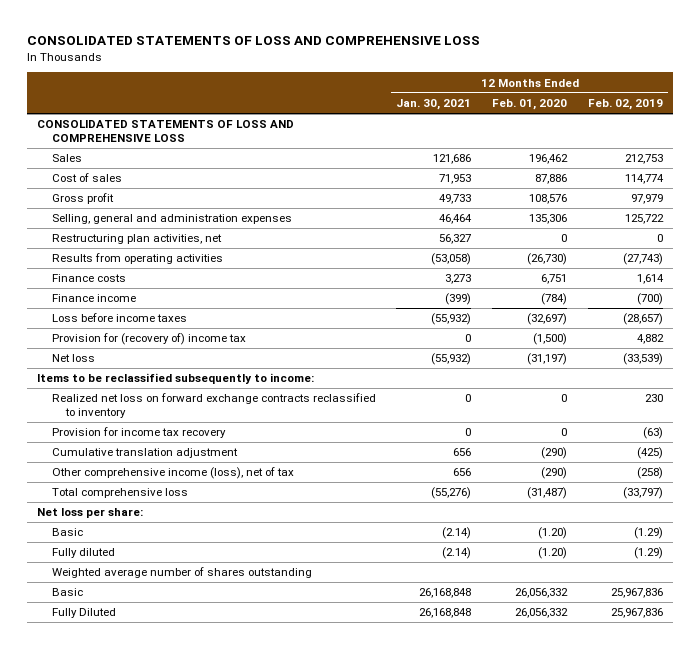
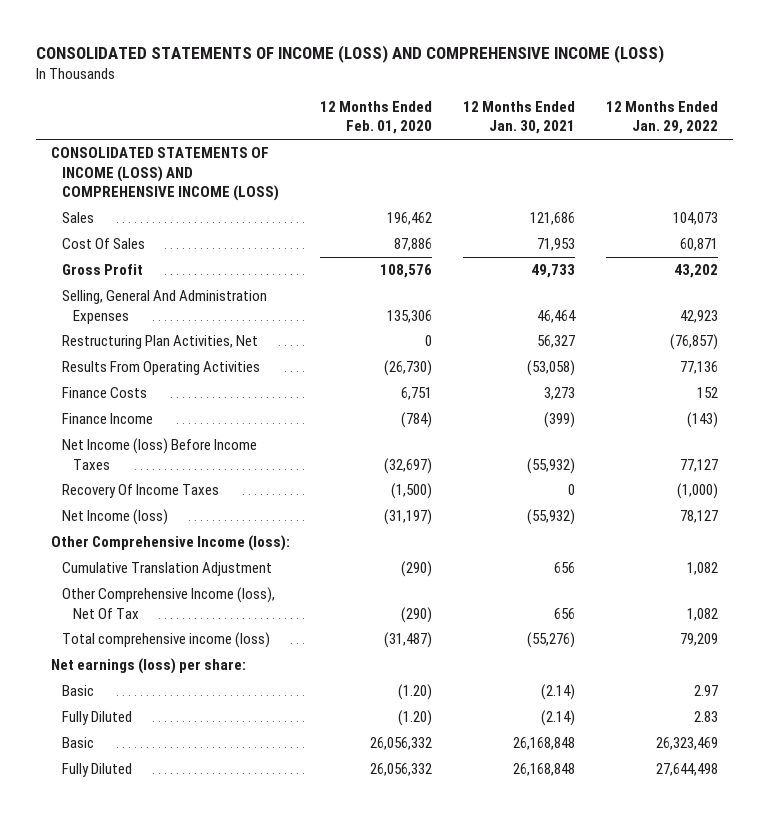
- CONSOLIDATED STATEMENTS OF LOSS AND COMPREHENSIVE LOSS
+ CONSOLIDATED STATEMENTS OF INCOME (LOSS) AND COMPREHENSIVE INCOME (LOSS)
- | 12 Months Ended Jan. 30, 2021 | 12 Months Ended Feb. 01, 2020 | 12 Months Ended Feb. 02, 2019
+ | 12 Months Ended Feb. 01, 2020 | 12 Months Ended Jan. 30, 2021 | 12 Months Ended Jan. 29, 2022
- CONSOLIDATED STATEMENTS OF LOSS AND COMPREHENSIVE LOSS
+ CONSOLIDATED STATEMENTS OF INCOME (LOSS) AND COMPREHENSIVE INCOME (LOSS)
- Cost of sales | 71,953 | 87,886 | 114,774
- Gross profit | 49,733 | 108,576 | 97,979
- Selling, general and administration expenses | 46,464 | 135,306 | 125,722
- Restructuring plan activities, net | 56,327 | 0 | 0
- Results from operating activities | (53,058) | (26,730) | (27,743)
- Finance costs | 3,273 | 6,751 | 1,614
- Finance income | (399) | (784) | (700)
- Loss before income taxes | (55,932) | (32,697) | (28,657)
- Provision for (recovery of) income tax | 0 | (1,500) | 4,882
- Net loss | (55,932) | (31,197) | (33,539)
- Items to be reclassified subsequently to income:
- Realized net loss on forward exchange contracts reclassified to inventory | 0 | 0 | 230
- Provision for income tax recovery | 0 | 0 | (63)
- Cumulative translation adjustment | 656 | (290) | (425)
- Other comprehensive income (loss), net of tax | 656 | (290) | (258)
- Total comprehensive loss | (55,276) | (31,487) | (33,797)
- Net loss per share:
+ Cost Of Sales | 87,886 | 71,953 | 60,871
+ Gross Profit | 108,576 | 49,733 | 43,202
+ Selling, General And Administration Expenses | 135,306 | 46,464 | 42,923
+ Restructuring Plan Activities, Net | 0 | 56,327 | (76,857)
+ Results From Operating Activities | (26,730) | (53,058) | 77,136
+ Finance Costs | 6,751 | 3,273 | 152
+ Finance Income | (784) | (399) | (143)
+ Net Income (loss) Before Income Taxes | (32,697) | (55,932) | 77,127
+ Recovery Of Income Taxes | (1,500) | 0 | (1,000)
+ Net Income (loss) | (31,197) | (55,932) | 78,127
+ Other Comprehensive Income (loss):
+ Cumulative Translation Adjustment | (290) | 656 | 1,082
+ Other Comprehensive Income (loss), Net Of Tax | (290) | 656 | 1,082
+ Total comprehensive income (loss) | (31,487) | (55,276) | 79,209
+ Net earnings (loss) per share:
- Fully diluted | (2.14) | (1.20) | (1.29)
- Weighted average number of shares outstanding
+ Fully Diluted | (1.20) | (2.14) | 2.83

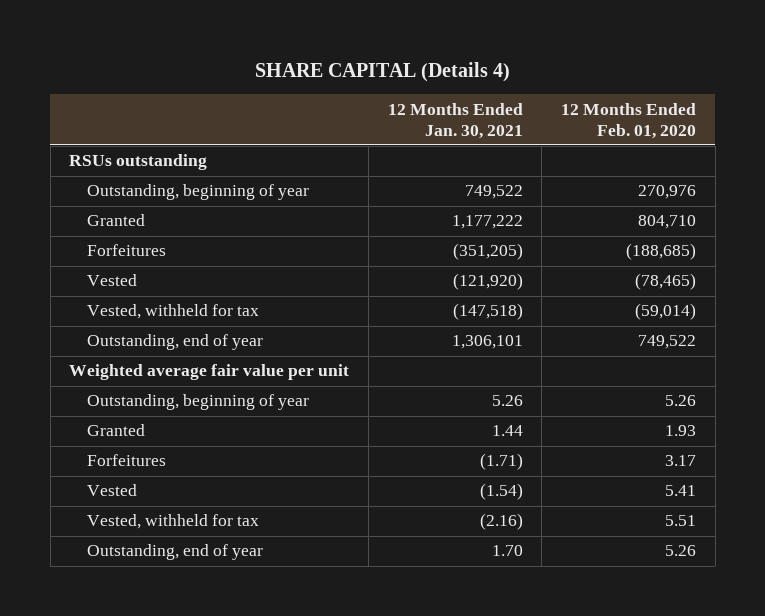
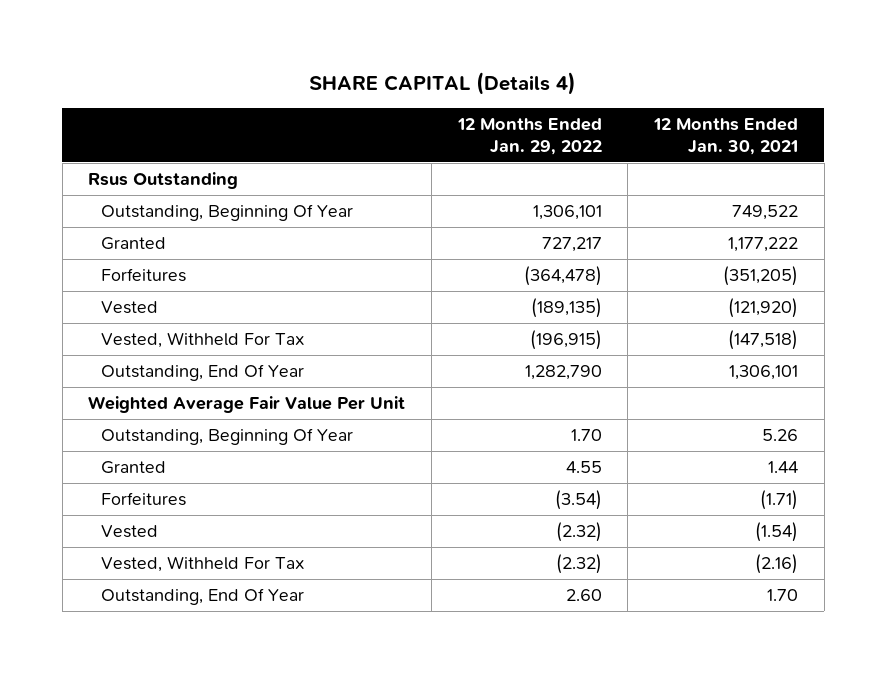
- | 12 Months Ended Jan. 30, 2021 | 12 Months Ended Feb. 01, 2020
+ | 12 Months Ended Jan. 29, 2022 | 12 Months Ended Jan. 30, 2021
- RSUs outstanding
- Outstanding, beginning of year | 749,522 | 270,976
+ Rsus Outstanding
+ Outstanding, Beginning Of Year | 1,306,101 | 749,522
- Vested, withheld for tax | (147,518) | (59,014)
- Outstanding, end of year | 1,306,101 | 749,522
- Weighted average fair value per unit
- Outstanding, beginning of year | 5.26 | 5.26
+ Vested, Withheld For Tax | (196,915) | (147,518)
+ Outstanding, End Of Year | 1,282,790 | 1,306,101
+ Weighted Average Fair Value Per Unit
+ Outstanding, Beginning Of Year | 1.70 | 5.26
- Vested, withheld for tax | (2.16) | 5.51
- Outstanding, end of year | 1.70 | 5.26
+ Vested, Withheld For Tax | (2.32) | (2.16)
+ Outstanding, End Of Year | 2.60 | 1.70

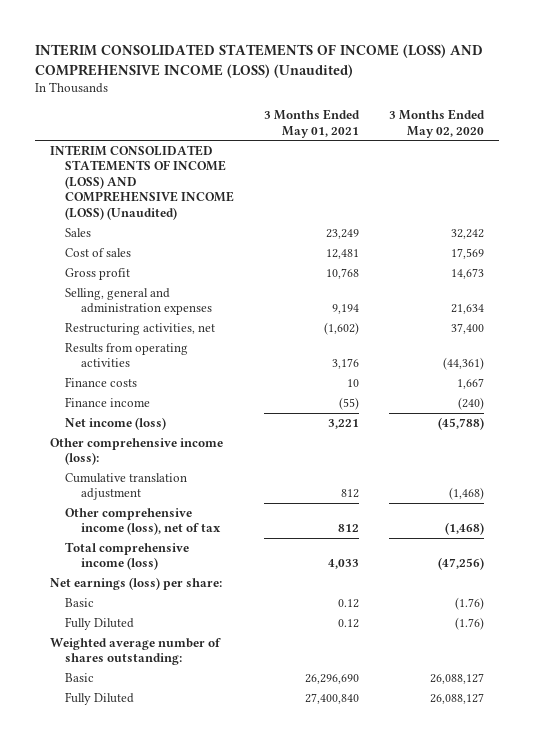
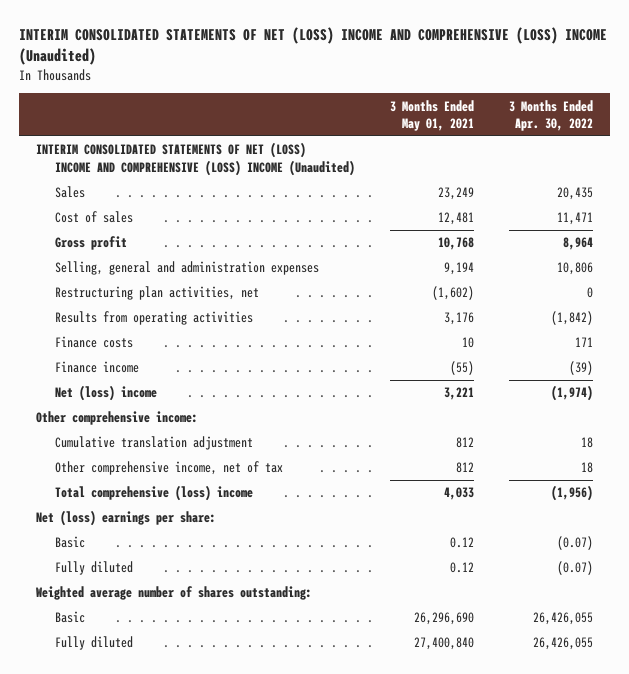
- INTERIM CONSOLIDATED STATEMENTS OF INCOME (LOSS) AND COMPREHENSIVE INCOME (LOSS) (Unaudited)
+ INTERIM CONSOLIDATED STATEMENTS OF NET (LOSS) INCOME AND COMPREHENSIVE (LOSS) INCOME (Unaudited)
- | 3 Months Ended May 01, 2021 | 3 Months Ended May 02, 2020
+ | 3 Months Ended May 01, 2021 | 3 Months Ended Apr. 30, 2022
- INTERIM CONSOLIDATED STATEMENTS OF INCOME (LOSS) AND COMPREHENSIVE INCOME (LOSS) (Unaudited)
+ INTERIM CONSOLIDATED STATEMENTS OF NET (LOSS) INCOME AND COMPREHENSIVE (LOSS) INCOME (Unaudited)
- Restructuring activities, net | (1,602) | 37,400
+ Restructuring plan activities, net | (1,602) | 0
- Net income (loss) | 3,221 | (45,788)
- Other comprehensive income (loss):
+ Net (loss) income | 3,221 | (1,974)
+ Other comprehensive income:
- Other comprehensive income (loss), net of tax | 812 | (1,468)
- Total comprehensive income (loss) | 4,033 | (47,256)
- Net earnings (loss) per share:
+ Other comprehensive income, net of tax | 812 | 18
+ Total comprehensive (loss) income | 4,033 | (1,956)
+ Net (loss) earnings per share:
- Fully Diluted | 0.12 | (1.76)
+ Fully diluted | 0.12 | (0.07)
- Fully Diluted | 27,400,840 | 26,088,127
+ Fully diluted | 27,400,840 | 26,426,055

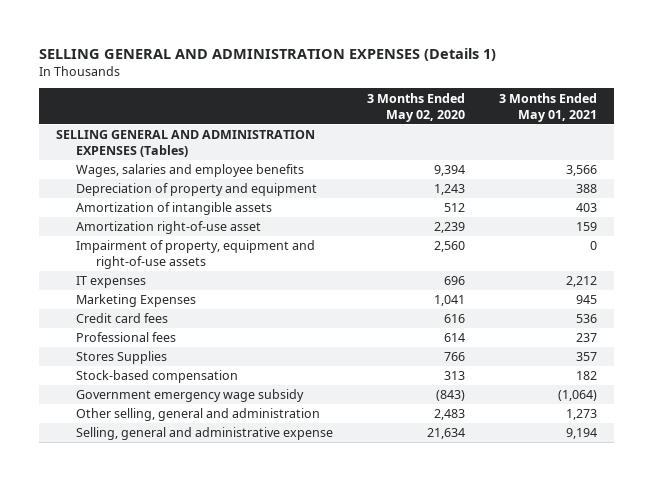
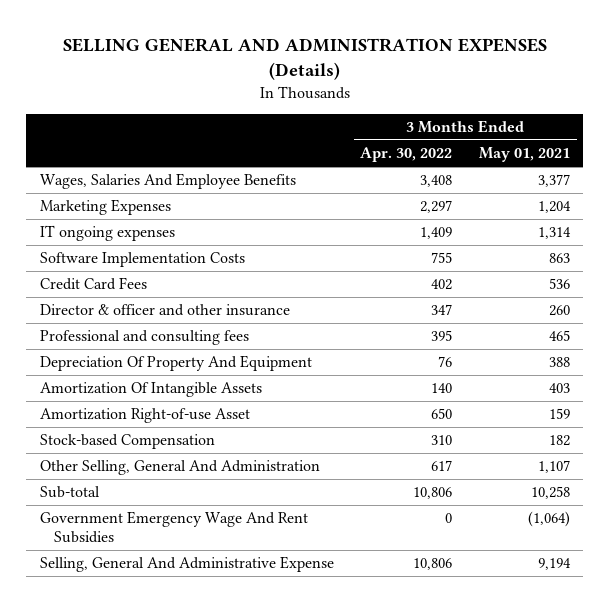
- SELLING GENERAL AND ADMINISTRATION EXPENSES (Details 1)
+ SELLING GENERAL AND ADMINISTRATION EXPENSES (Details)
- | 3 Months Ended May 02, 2020 | 3 Months Ended May 01, 2021
+ | 3 Months Ended Apr. 30, 2022 | 3 Months Ended May 01, 2021
- SELLING GENERAL AND ADMINISTRATION EXPENSES (Tables)
- Wages, salaries and employee benefits | 9,394 | 3,566
- Depreciation of property and equipment | 1,243 | 388
- Amortization of intangible assets | 512 | 403
- Amortization right-of-use asset | 2,239 | 159
- Impairment of property, equipment and right-of-use assets | 2,560 | 0
- IT expenses | 696 | 2,212
- Marketing Expenses | 1,041 | 945
- Credit card fees | 616 | 536
- Professional fees | 614 | 237
- Stores Supplies | 766 | 357
- Stock-based compensation | 313 | 182
- Government emergency wage subsidy | (843) | (1,064)
- Other selling, general and administration | 2,483 | 1,273
- Selling, general and administrative expense | 21,634 | 9,194
+ Wages, Salaries And Employee Benefits | 3,408 | 3,377
+ Marketing Expenses | 2,297 | 1,204
+ IT ongoing expenses | 1,409 | 1,314
+ Software Implementation Costs | 755 | 863
+ Credit Card Fees | 402 | 536
+ Director & officer and other insurance | 347 | 260
+ Professional and consulting fees | 395 | 465
+ Depreciation Of Property And Equipment | 76 | 388
+ Amortization Of Intangible Assets | 140 | 403
+ Amortization Right-of-use Asset | 650 | 159
+ Stock-based Compensation | 310 | 182
+ Other Selling, General And Administration | 617 | 1,107
+ Sub-total | 10,806 | 10,258
+ Government Emergency Wage And Rent Subsidies | 0 | (1,064)
+ Selling, General And Administrative Expense | 10,806 | 9,194

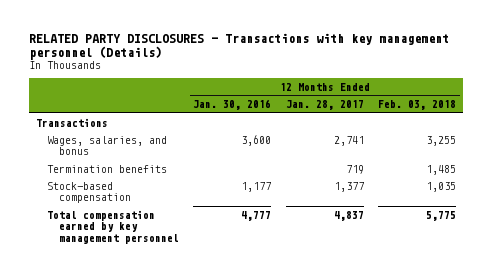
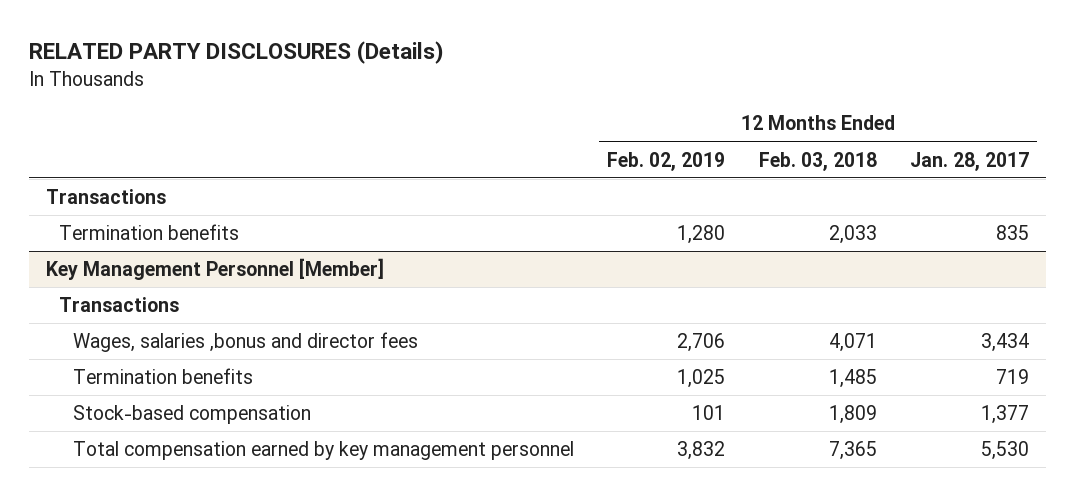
- RELATED PARTY DISCLOSURES - Transactions with key management personnel (Details)
+ RELATED PARTY DISCLOSURES (Details)
- | 12 Months Ended Jan. 30, 2016 | 12 Months Ended Jan. 28, 2017 | 12 Months Ended Feb. 03, 2018
+ | 12 Months Ended Feb. 02, 2019 | 12 Months Ended Feb. 03, 2018 | 12 Months Ended Jan. 28, 2017
- Wages, salaries, and bonus | 3,600 | 2,741 | 3,255
+ Termination benefits | 1,280 | 2,033 | 835
+ Key Management Personnel [Member]
+ Transactions
+ Wages, salaries ,bonus and director fees | 2,706 | 4,071 | 3,434
- Stock-based compensation | 1,177 | 1,377 | 1,035
- Total compensation earned by key management personnel | 4,777 | 4,837 | 5,775
+ Stock-based compensation | 101 | 1,809 | 1,377
+ Total compensation earned by key management personnel | 3,832 | 7,365 | 5,530

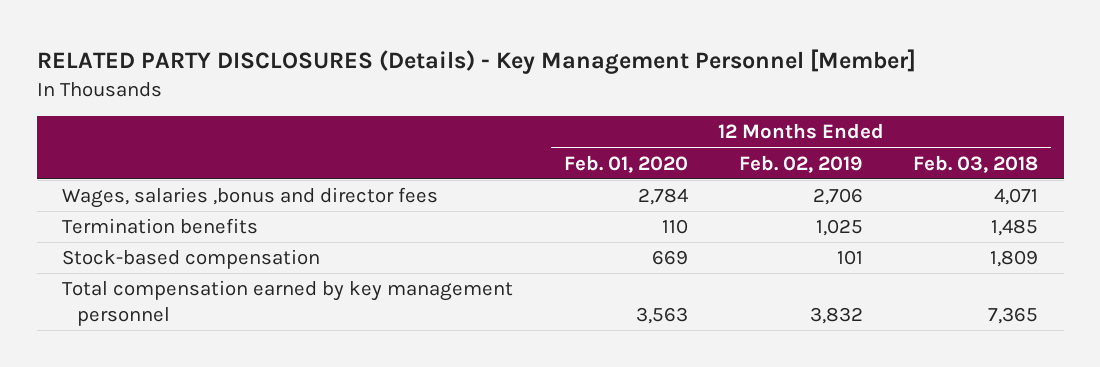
- RELATED PARTY DISCLOSURES (Details)
+ RELATED PARTY DISCLOSURES (Details) - Key Management Personnel [Member]
- | 12 Months Ended Feb. 02, 2019 | 12 Months Ended Feb. 03, 2018 | 12 Months Ended Jan. 28, 2017
+ | 12 Months Ended Feb. 01, 2020 | 12 Months Ended Feb. 02, 2019 | 12 Months Ended Feb. 03, 2018
- Transactions
- Termination benefits | 1,280 | 2,033 | 835
- Key Management Personnel [Member]
- Transactions

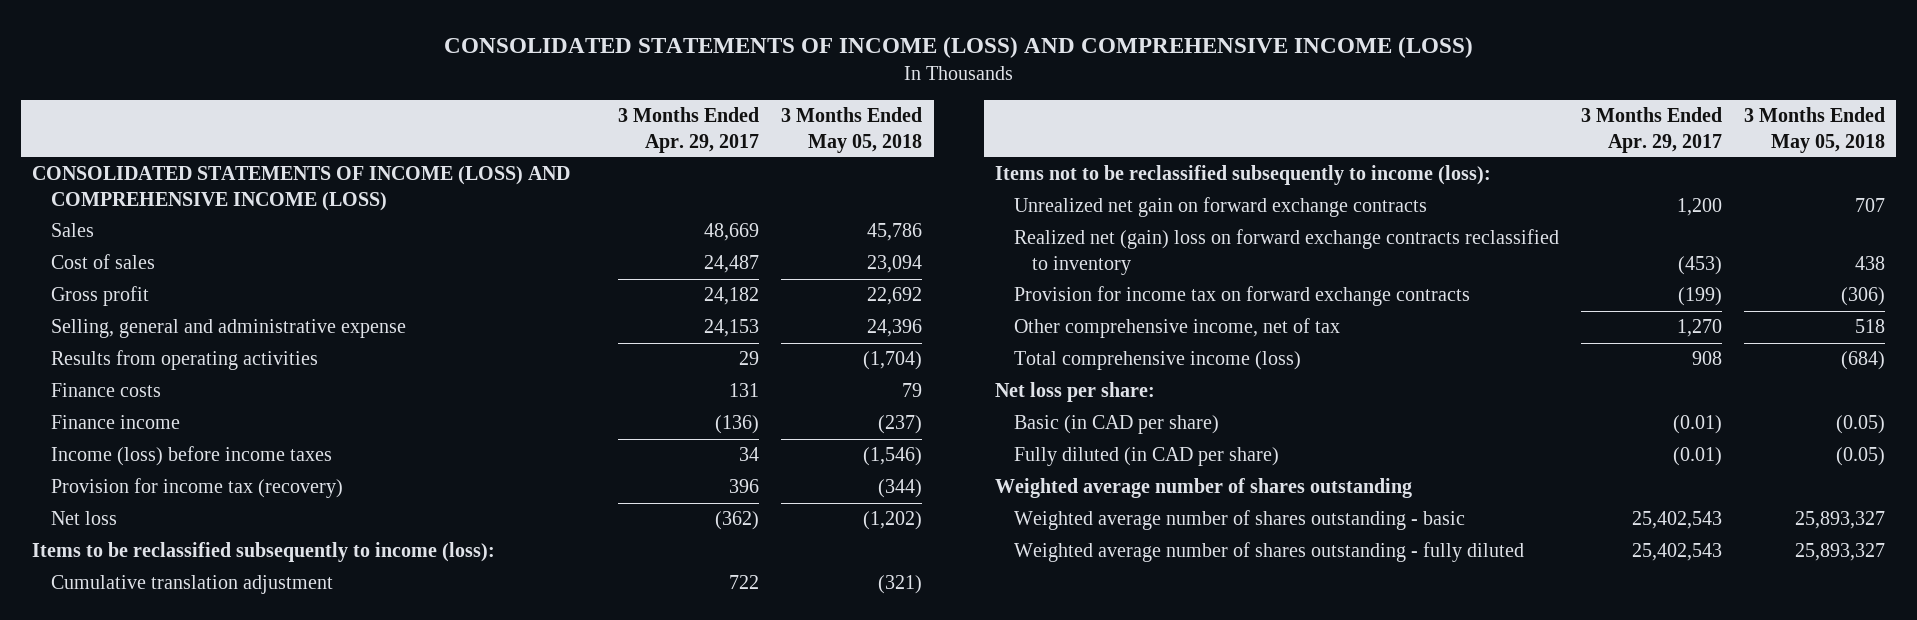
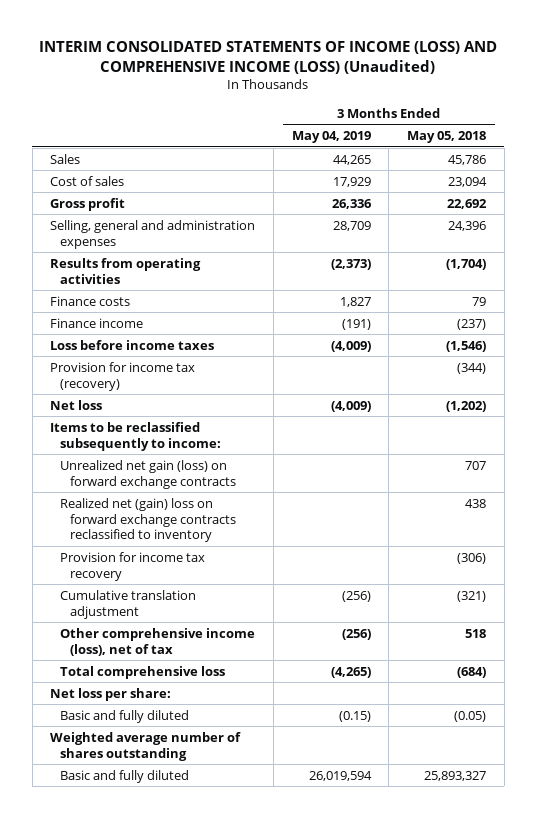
- CONSOLIDATED STATEMENTS OF INCOME (LOSS) AND COMPREHENSIVE INCOME (LOSS)
+ INTERIM CONSOLIDATED STATEMENTS OF INCOME (LOSS) AND COMPREHENSIVE INCOME (LOSS) (Unaudited)
- | 3 Months Ended Apr. 29, 2017 | 3 Months Ended May 05, 2018
+ | 3 Months Ended May 04, 2019 | 3 Months Ended May 05, 2018
- CONSOLIDATED STATEMENTS OF INCOME (LOSS) AND COMPREHENSIVE INCOME (LOSS)
- Selling, general and administrative expense | 24,153 | 24,396
+ Selling, general and administration expenses | 28,709 | 24,396
- Income (loss) before income taxes | 34 | (1,546)
+ Loss before income taxes | (4,009) | (1,546)
- Items to be reclassified subsequently to income (loss):
- Items not to be reclassified subsequently to income (loss):
- Unrealized net gain on forward exchange contracts | 1,200 | 707
+ Items to be reclassified subsequently to income:
+ Unrealized net gain (loss) on forward exchange contracts | | 707
- Provision for income tax on forward exchange contracts | (199) | (306)
- Other comprehensive income, net of tax | 1,270 | 518
- Total comprehensive income (loss) | 908 | (684)
+ Provision for income tax recovery | | (306)
moved down: Cumulative translation adjustment | (256) | (321)
+ Other comprehensive income (loss), net of tax | (256) | 518
+ Total comprehensive loss | (4,265) | (684)
- Basic (in CAD per share) | (0.01) | (0.05)
- Fully diluted (in CAD per share) | (0.01) | (0.05)
+ Basic and fully diluted | (0.15) | (0.05)
- Weighted average number of shares outstanding - basic | 25,402,543 | 25,893,327
- Weighted average number of shares outstanding - fully diluted | 25,402,543 | 25,893,327
+ Basic and fully diluted | 26,019,594 | 25,893,327

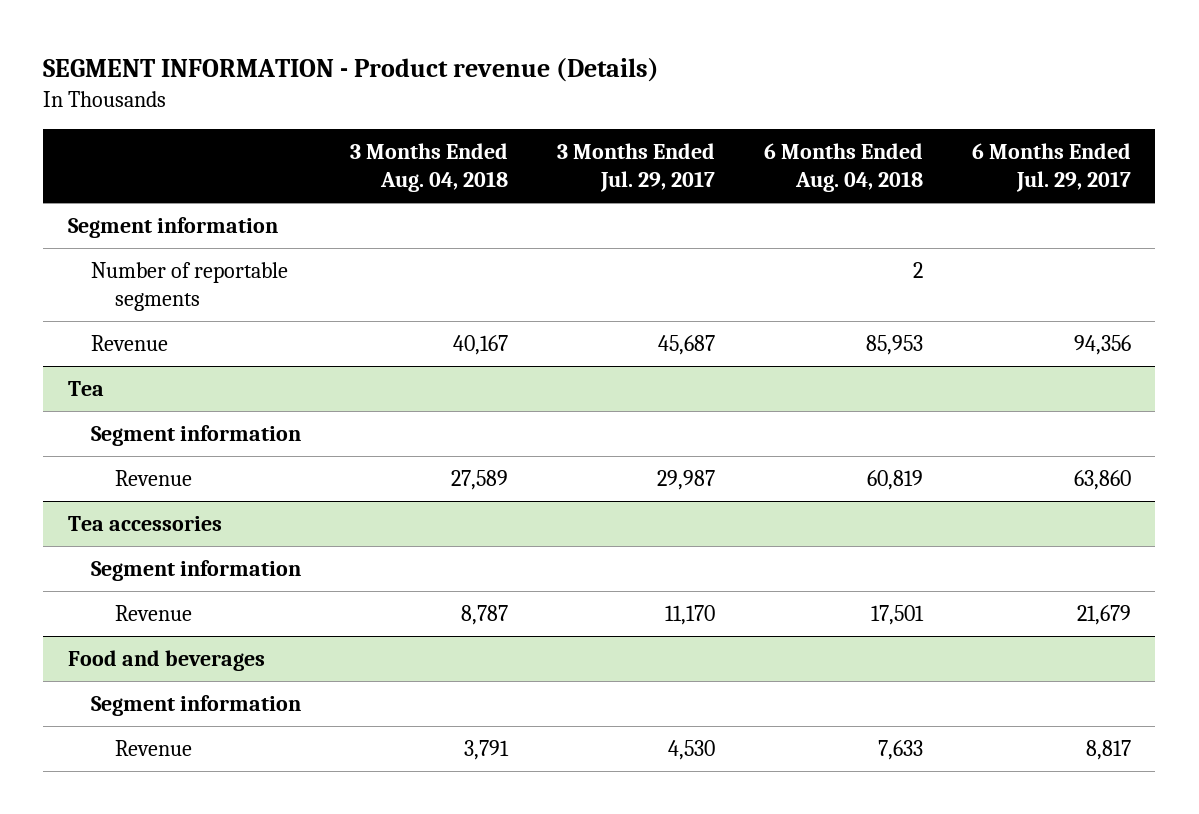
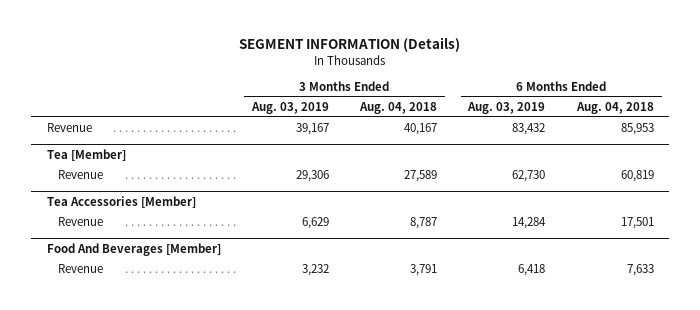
- SEGMENT INFORMATION - Product revenue (Details)
+ SEGMENT INFORMATION (Details)
- | 3 Months Ended Aug. 04, 2018 | 3 Months Ended Jul. 29, 2017 | 6 Months Ended Aug. 04, 2018 | 6 Months Ended Jul. 29, 2017
+ | 3 Months Ended Aug. 03, 2019 | 3 Months Ended Aug. 04, 2018 | 6 Months Ended Aug. 03, 2019 | 6 Months Ended Aug. 04, 2018
- Segment information
- Number of reportable segments | | | 2 |
- Tea
- Segment information
+ Tea [Member]
- Tea accessories
- Segment information
+ Tea Accessories [Member]
- Food and beverages
- Segment information
+ Food And Beverages [Member]

